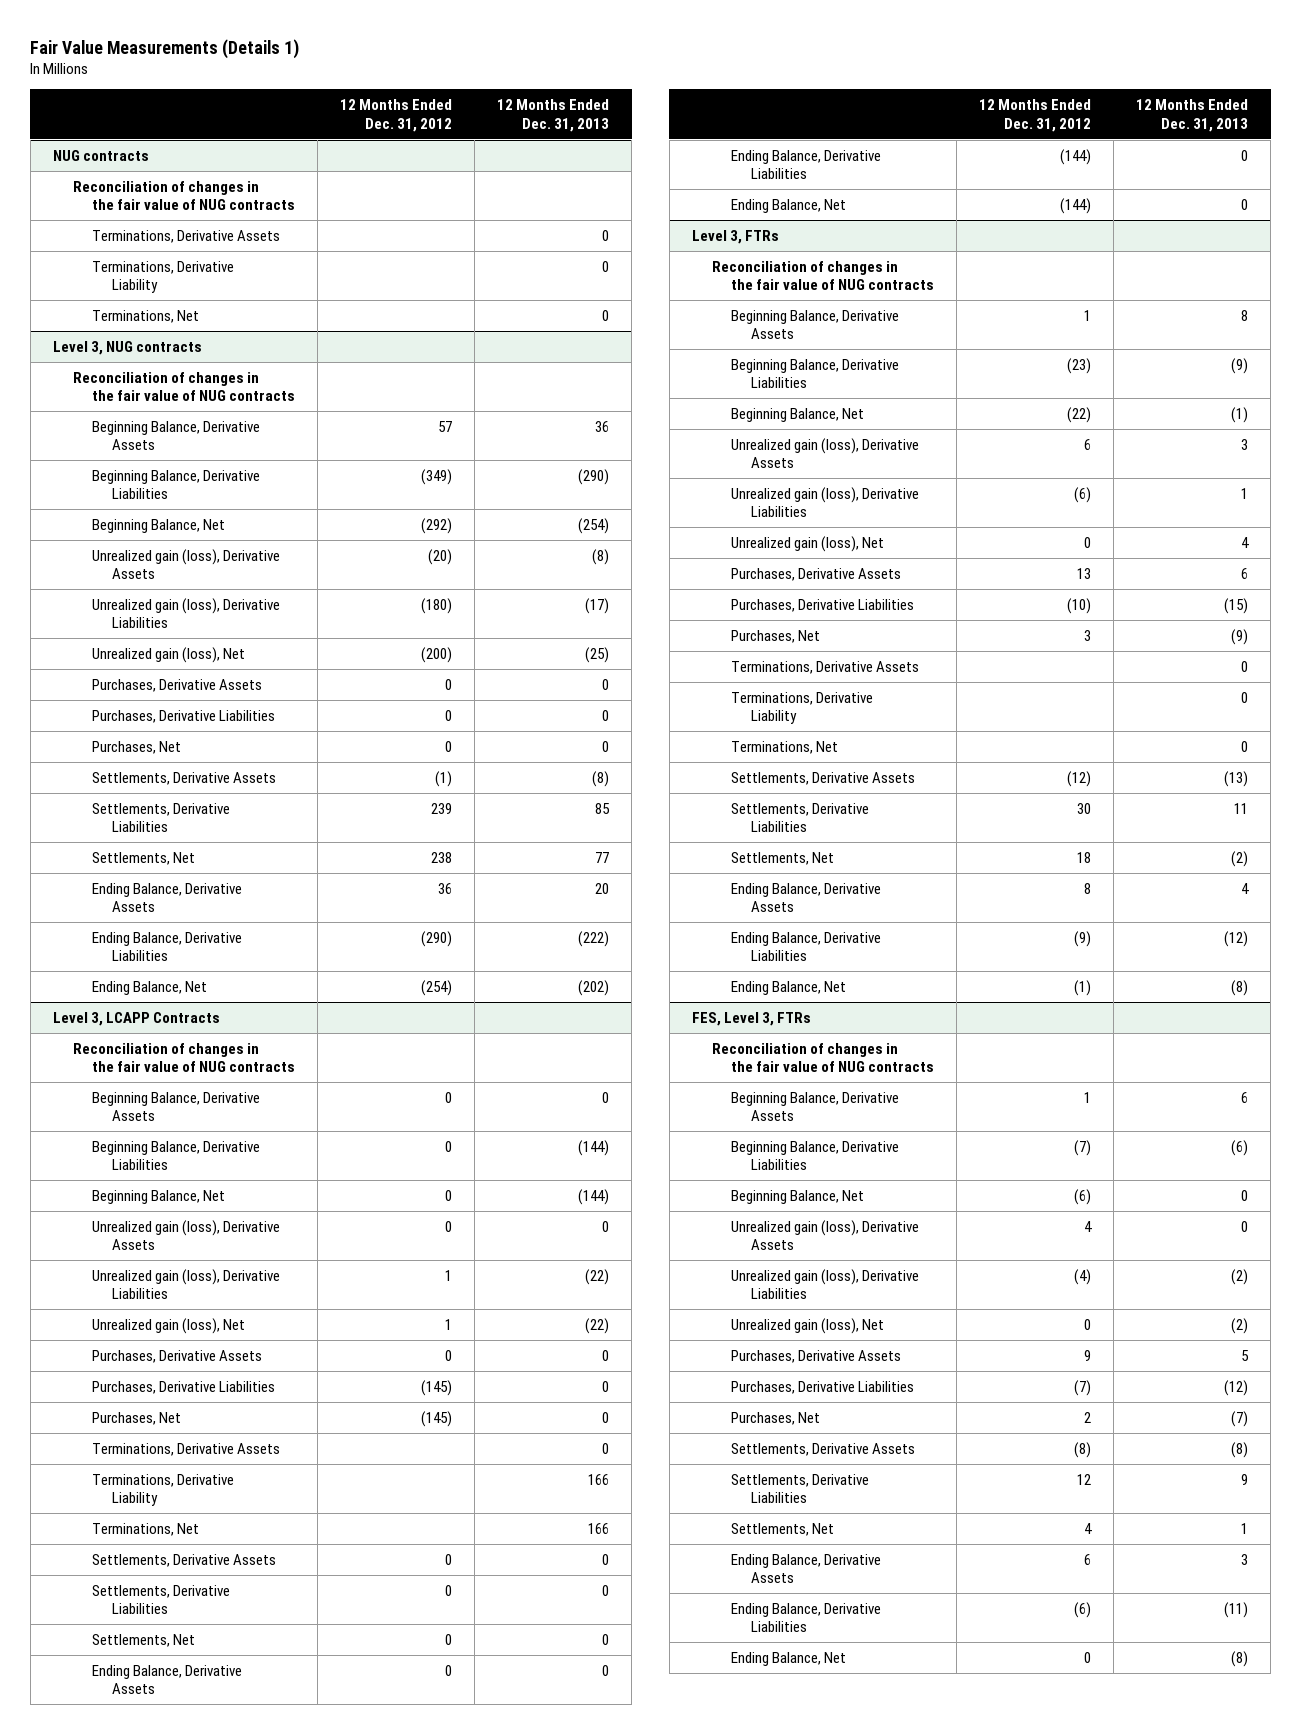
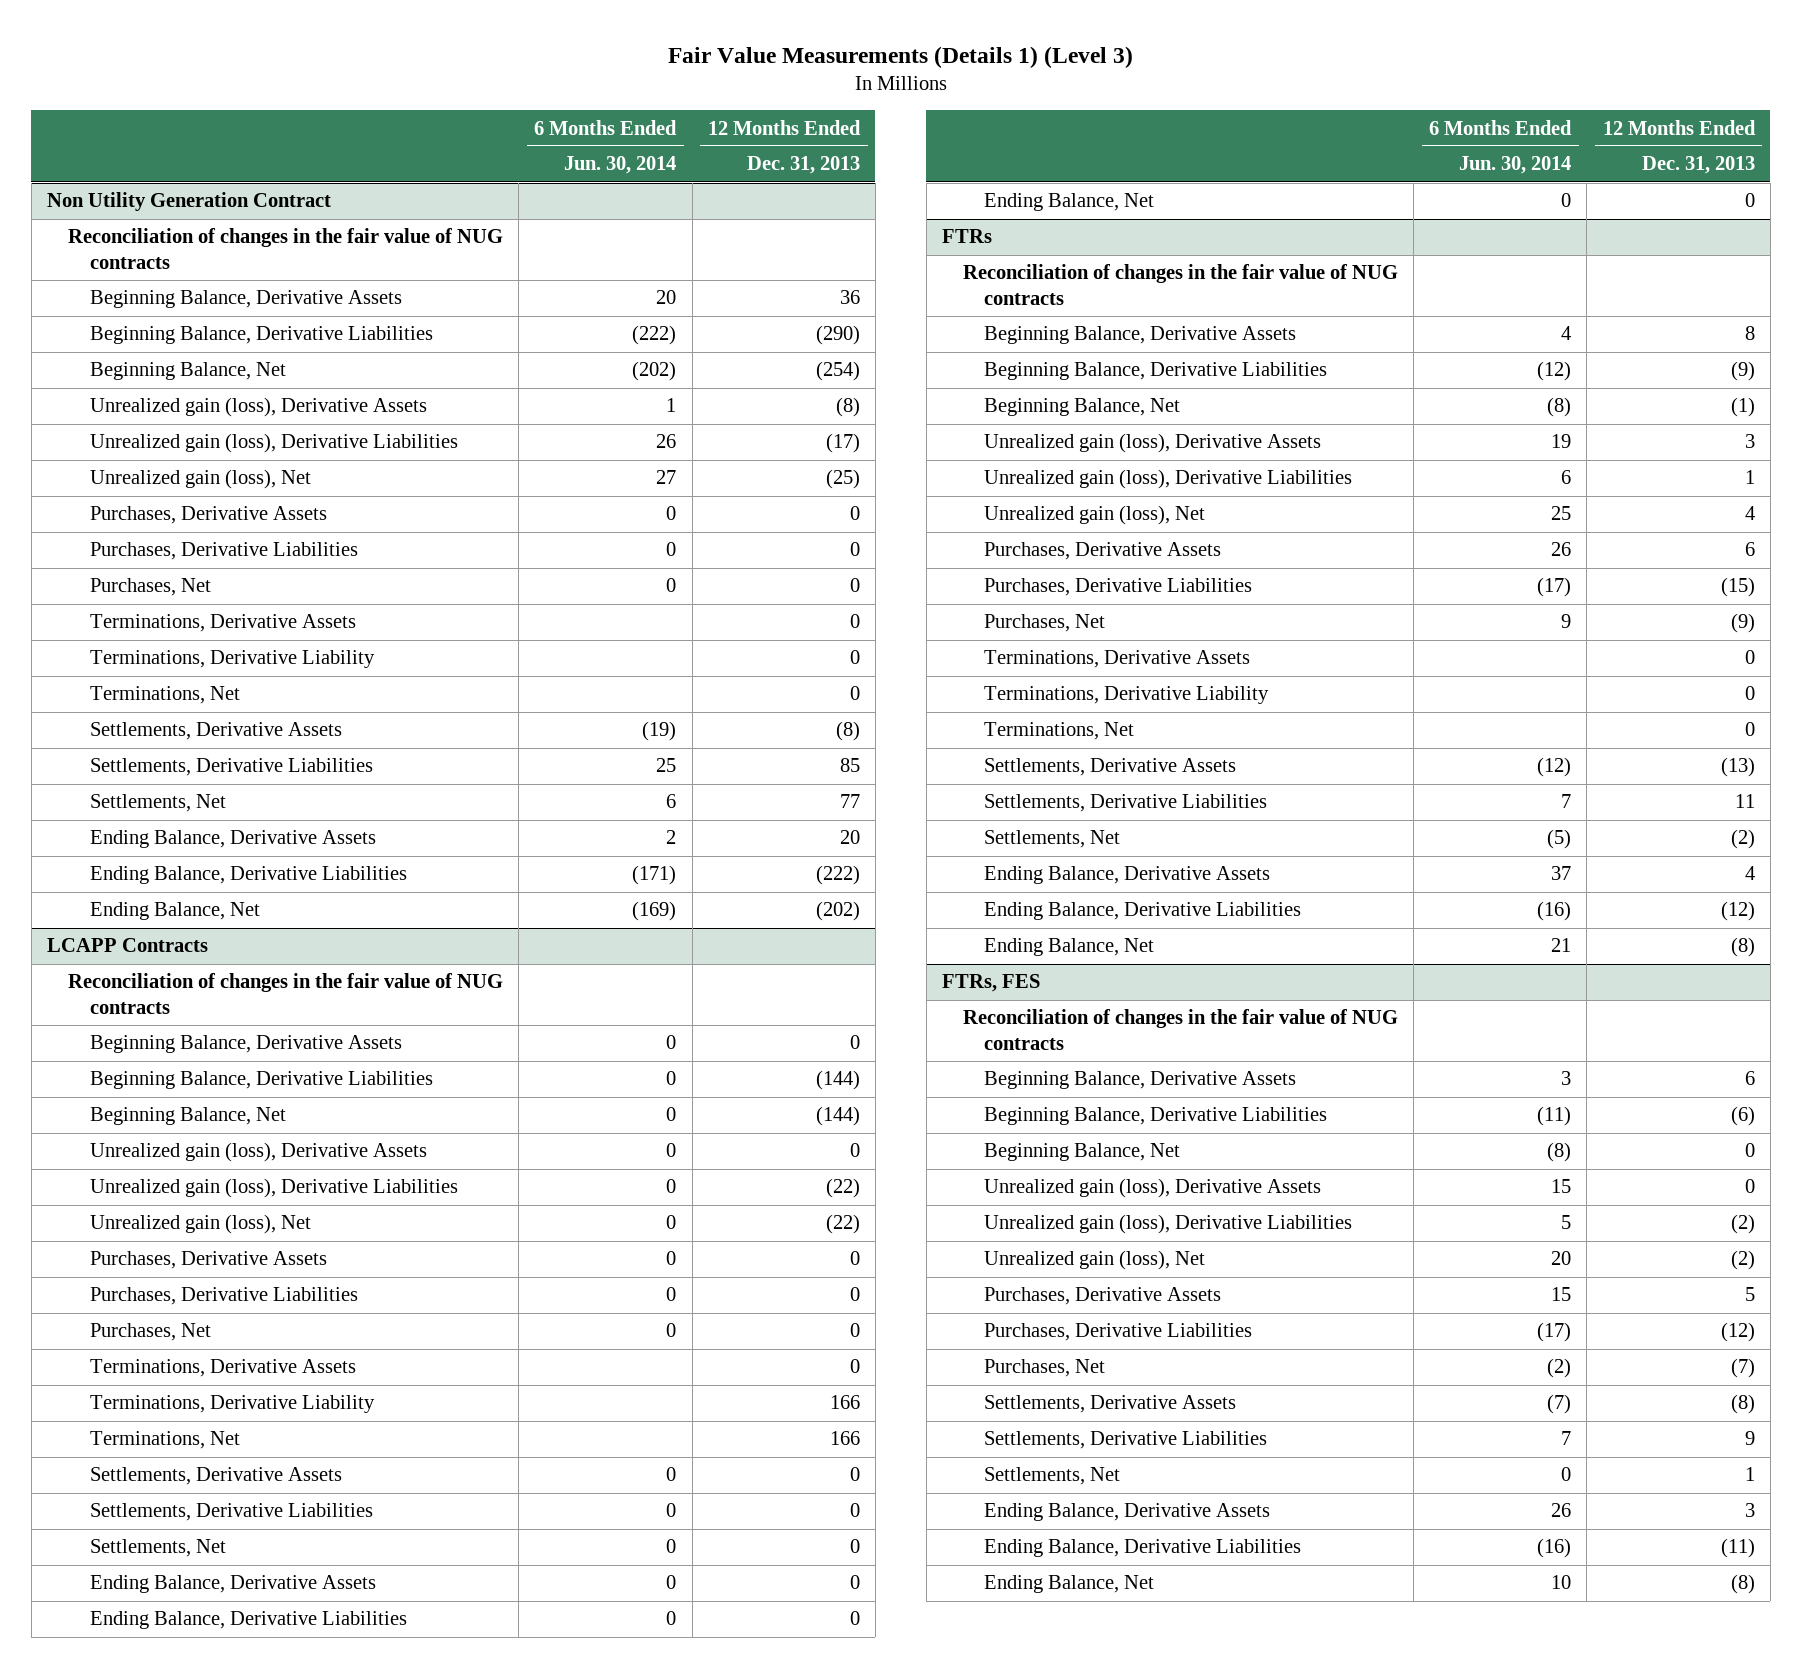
- Fair Value Measurements (Details 1)
+ Fair Value Measurements (Details 1) (Level 3)
- | 12 Months Ended Dec. 31, 2012 | 12 Months Ended Dec. 31, 2013
+ | 6 Months Ended Jun. 30, 2014 | 12 Months Ended Dec. 31, 2013
- NUG contracts
- Reconciliation of changes in the fair value of NUG contracts
- Terminations, Derivative Assets | | 0
- Terminations, Derivative Liability | | 0
- Terminations, Net | | 0
- Level 3, NUG contracts
+ Non Utility Generation Contract
+ Terminations, Derivative Assets | | 0
+ Terminations, Derivative Liability | | 0
+ Terminations, Net | | 0
- Level 3, LCAPP Contracts
+ LCAPP Contracts
- Level 3, FTRs
+ FTRs
- FES, Level 3, FTRs
+ FTRs, FES

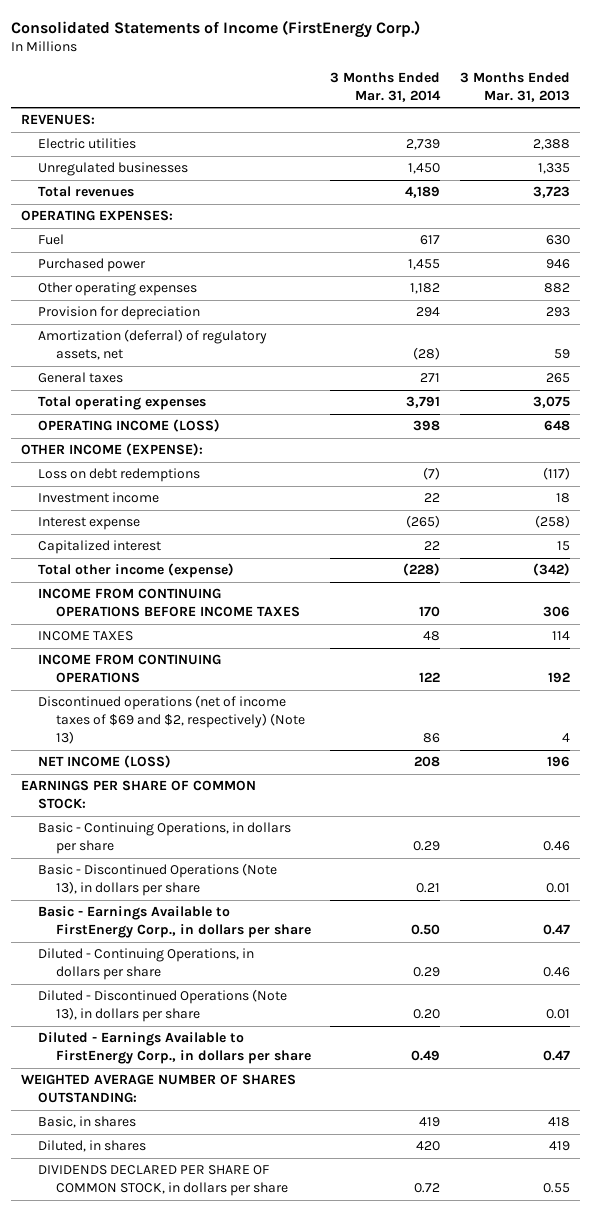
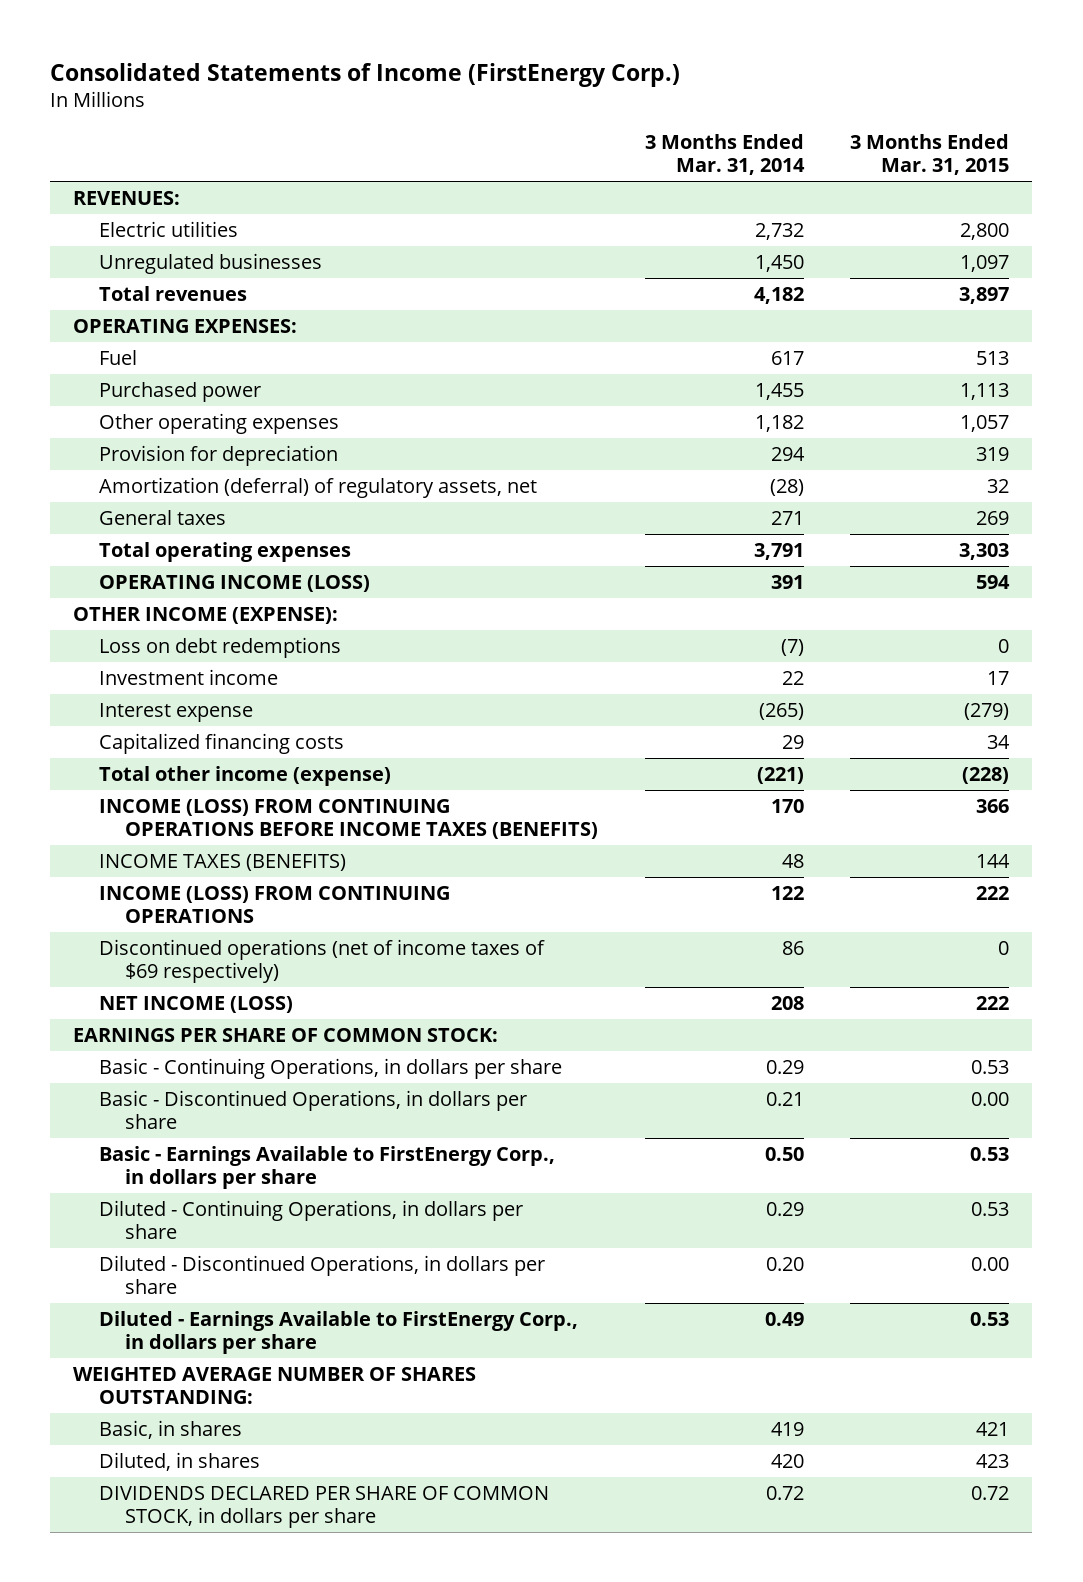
- | 3 Months Ended Mar. 31, 2014 | 3 Months Ended Mar. 31, 2013
+ | 3 Months Ended Mar. 31, 2014 | 3 Months Ended Mar. 31, 2015
- Electric utilities | 2,739 | 2,388
+ Electric utilities | 2,732 | 2,800
- Total revenues | 4,189 | 3,723
+ Total revenues | 4,182 | 3,897
- OPERATING INCOME (LOSS) | 398 | 648
+ OPERATING INCOME (LOSS) | 391 | 594
- Capitalized interest | 22 | 15
- Total other income (expense) | (228) | (342)
- INCOME FROM CONTINUING OPERATIONS BEFORE INCOME TAXES | 170 | 306
- INCOME TAXES | 48 | 114
- INCOME FROM CONTINUING OPERATIONS | 122 | 192
- Discontinued operations (net of income taxes of $69 and $2, respectively) (Note 13) | 86 | 4
+ Capitalized financing costs | 29 | 34
+ Total other income (expense) | (221) | (228)
+ INCOME (LOSS) FROM CONTINUING OPERATIONS BEFORE INCOME TAXES (BENEFITS) | 170 | 366
+ INCOME TAXES (BENEFITS) | 48 | 144
+ INCOME (LOSS) FROM CONTINUING OPERATIONS | 122 | 222
+ Discontinued operations (net of income taxes of $69 respectively) | 86 | 0
- Basic - Discontinued Operations (Note 13), in dollars per share | 0.21 | 0.01
+ Basic - Discontinued Operations, in dollars per share | 0.21 | 0.00
- Diluted - Discontinued Operations (Note 13), in dollars per share | 0.20 | 0.01
+ Diluted - Discontinued Operations, in dollars per share | 0.20 | 0.00

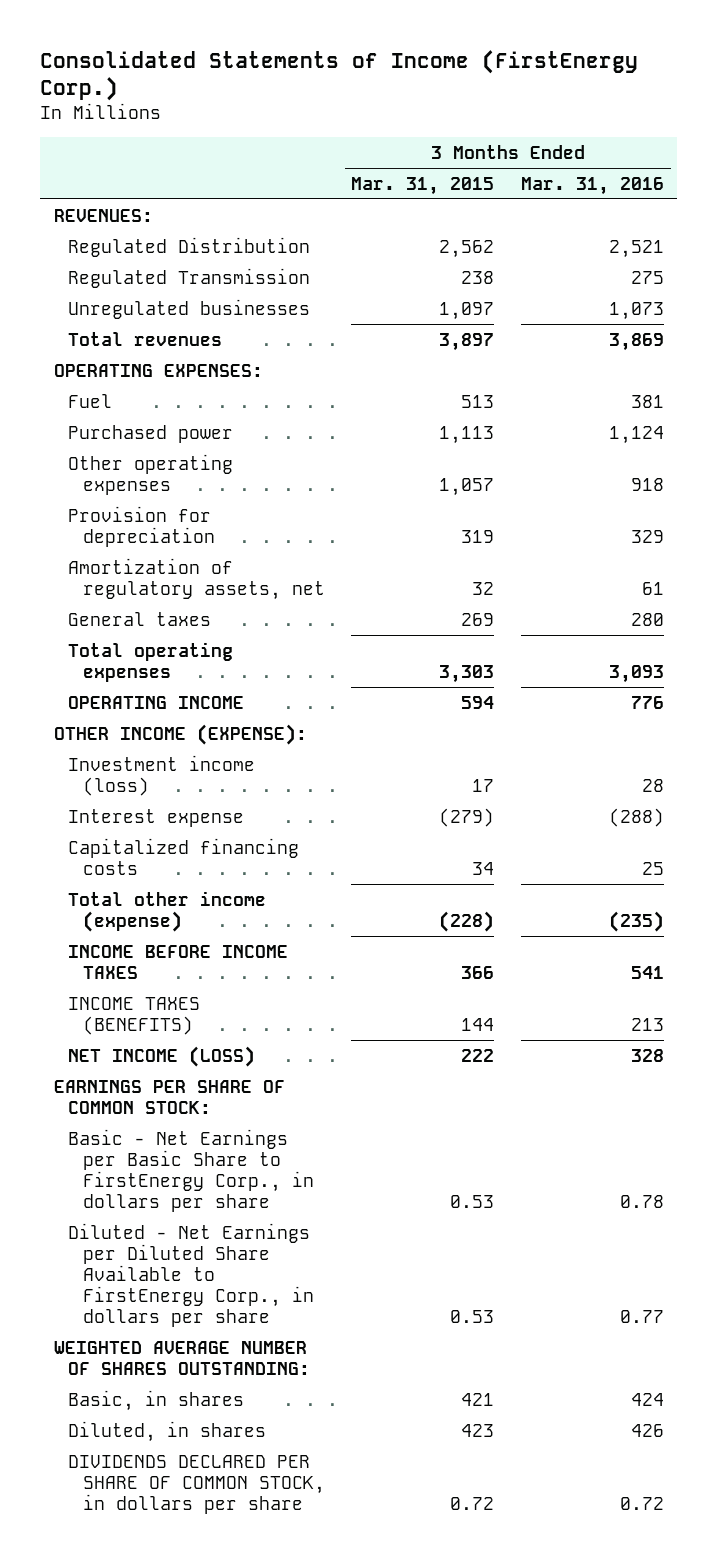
- | 3 Months Ended Mar. 31, 2014 | 3 Months Ended Mar. 31, 2015
+ | 3 Months Ended Mar. 31, 2015 | 3 Months Ended Mar. 31, 2016
- Electric utilities | 2,732 | 2,800
+ Regulated Distribution | 2,562 | 2,521
+ Regulated Transmission | 238 | 275
- Amortization (deferral) of regulatory assets, net | (28) | 32
+ Amortization of regulatory assets, net | 32 | 61
- OPERATING INCOME (LOSS) | 391 | 594
+ OPERATING INCOME | 594 | 776
- Loss on debt redemptions | (7) | 0
- Investment income | 22 | 17
+ Investment income (loss) | 17 | 28
- INCOME (LOSS) FROM CONTINUING OPERATIONS BEFORE INCOME TAXES (BENEFITS) | 170 | 366
+ INCOME BEFORE INCOME TAXES | 366 | 541
- INCOME (LOSS) FROM CONTINUING OPERATIONS | 122 | 222
- Discontinued operations (net of income taxes of $69 respectively) | 86 | 0
- Basic - Continuing Operations, in dollars per share | 0.29 | 0.53
- Basic - Discontinued Operations, in dollars per share | 0.21 | 0.00
- Basic - Earnings Available to FirstEnergy Corp., in dollars per share | 0.50 | 0.53
- Diluted - Continuing Operations, in dollars per share | 0.29 | 0.53
- Diluted - Discontinued Operations, in dollars per share | 0.20 | 0.00
- Diluted - Earnings Available to FirstEnergy Corp., in dollars per share | 0.49 | 0.53
+ Basic - Net Earnings per Basic Share to FirstEnergy Corp., in dollars per share | 0.53 | 0.78
+ Diluted - Net Earnings per Diluted Share Available to FirstEnergy Corp., in dollars per share | 0.53 | 0.77

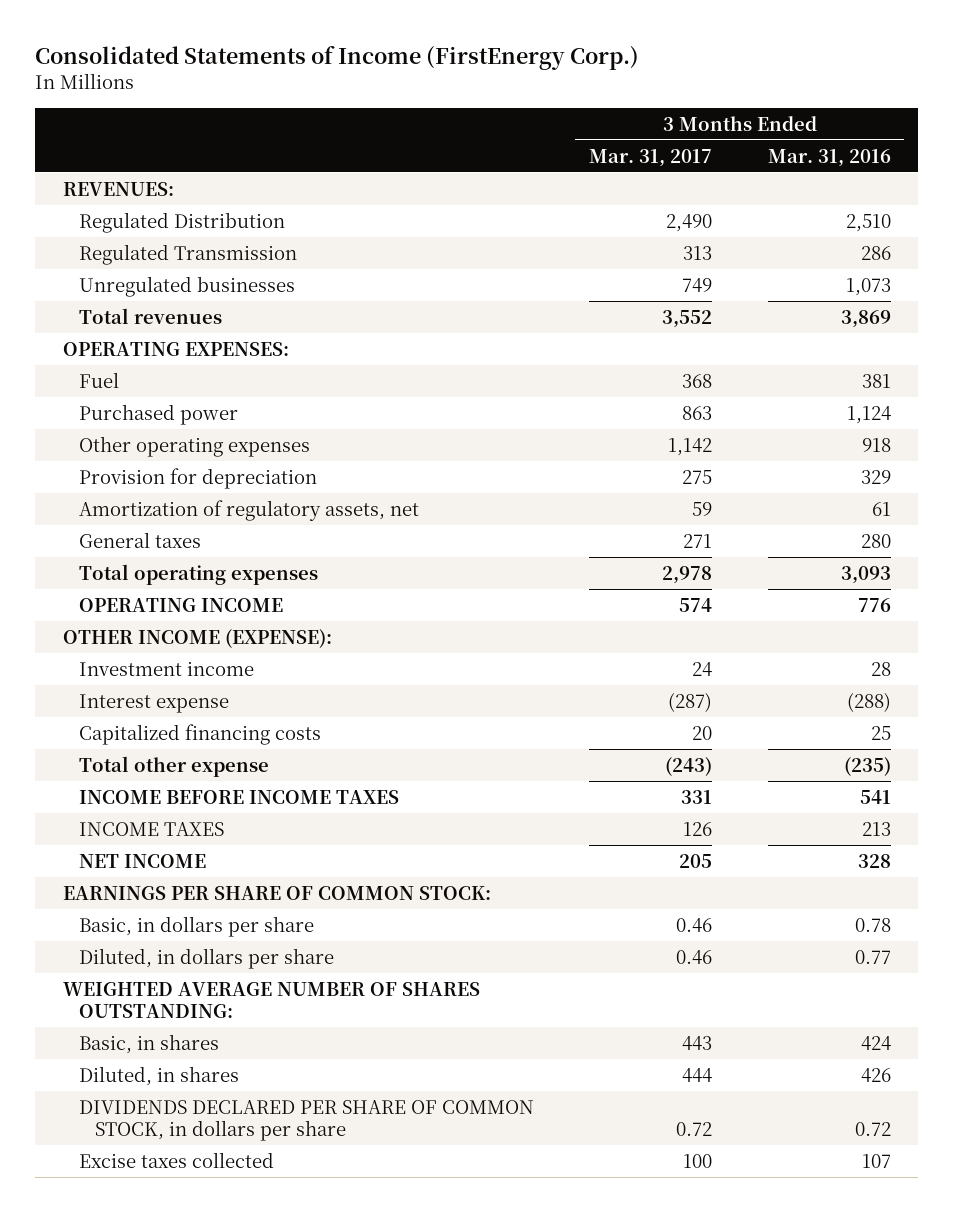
- | 3 Months Ended Mar. 31, 2015 | 3 Months Ended Mar. 31, 2016
+ | 3 Months Ended Mar. 31, 2017 | 3 Months Ended Mar. 31, 2016
- Regulated Distribution | 2,562 | 2,521
- Regulated Transmission | 238 | 275
+ Regulated Distribution | 2,490 | 2,510
+ Regulated Transmission | 313 | 286
- Investment income (loss) | 17 | 28
+ Investment income | 24 | 28
- Total other income (expense) | (228) | (235)
+ Total other expense | (243) | (235)
- INCOME TAXES (BENEFITS) | 144 | 213
- NET INCOME (LOSS) | 222 | 328
+ INCOME TAXES | 126 | 213
+ NET INCOME | 205 | 328
- Basic - Net Earnings per Basic Share to FirstEnergy Corp., in dollars per share | 0.53 | 0.78
- Diluted - Net Earnings per Diluted Share Available to FirstEnergy Corp., in dollars per share | 0.53 | 0.77
+ Basic, in dollars per share | 0.46 | 0.78
+ Diluted, in dollars per share | 0.46 | 0.77
+ Excise taxes collected | 100 | 107

